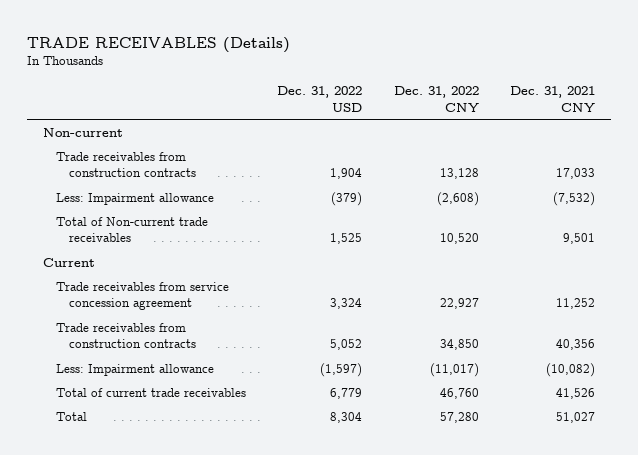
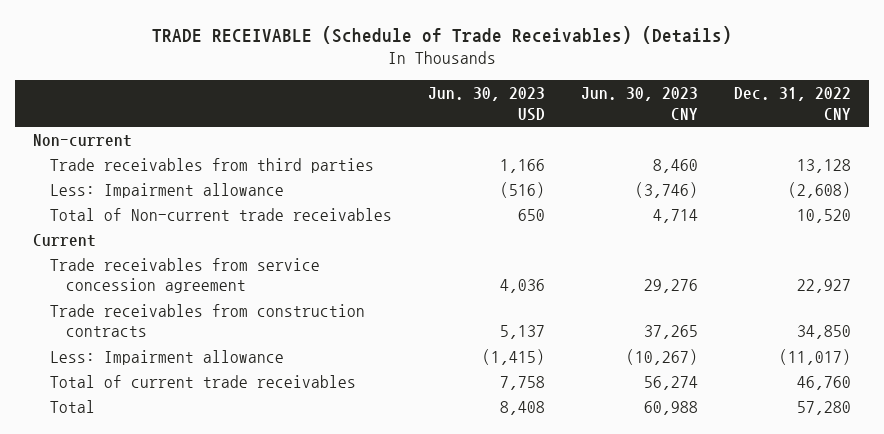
- TRADE RECEIVABLES (Details)
+ TRADE RECEIVABLE (Schedule of Trade Receivables) (Details)
- | Dec. 31, 2022 USD | Dec. 31, 2022 CNY | Dec. 31, 2021 CNY
+ | Jun. 30, 2023 USD | Jun. 30, 2023 CNY | Dec. 31, 2022 CNY
- Trade receivables from construction contracts | 1,904 | 13,128 | 17,033
+ Trade receivables from third parties | 1,166 | 8,460 | 13,128

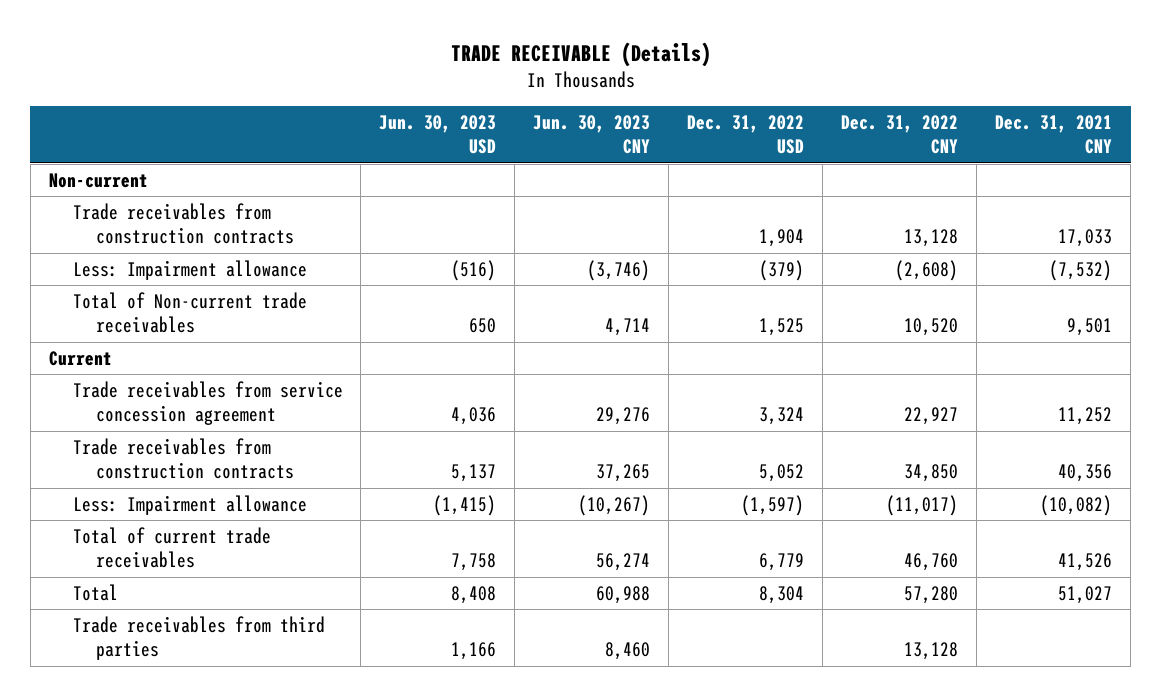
- TRADE RECEIVABLE (Schedule of Trade Receivables) (Details)
+ TRADE RECEIVABLE (Details)
- | Jun. 30, 2023 USD | Jun. 30, 2023 CNY | Dec. 31, 2022 CNY
+ | Jun. 30, 2023 USD | Jun. 30, 2023 CNY | Dec. 31, 2022 USD | Dec. 31, 2022 CNY | Dec. 31, 2021 CNY
+ Trade receivables from construction contracts | | | 1,904 | 13,128 | 17,033
moved down: Trade receivables from third parties | 1,166 | 8,460 | | 13,128 |

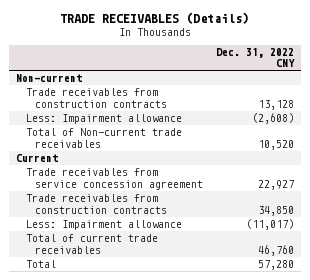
- TRADE RECEIVABLE (Details)
+ TRADE RECEIVABLES (Details)
- | Jun. 30, 2023 USD | Jun. 30, 2023 CNY | Dec. 31, 2022 USD | Dec. 31, 2022 CNY | Dec. 31, 2021 CNY
+ | Dec. 31, 2022 CNY
- Trade receivables from third parties | 1,166 | 8,460 | | 13,128 |

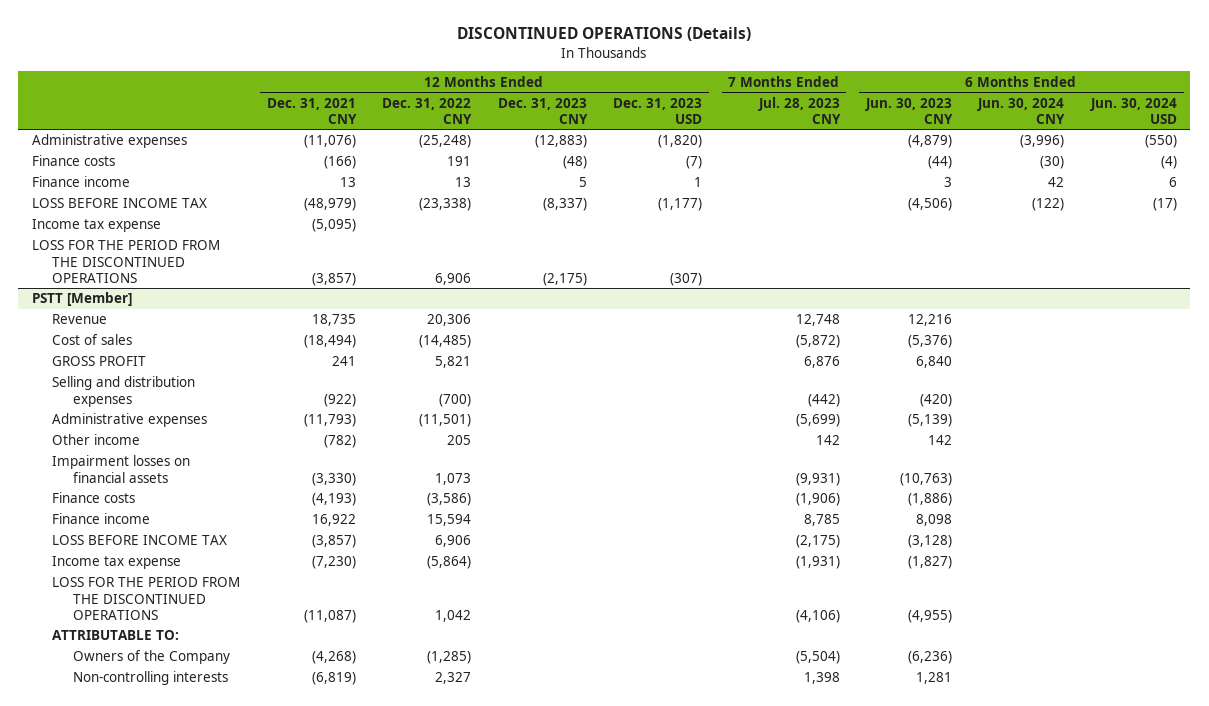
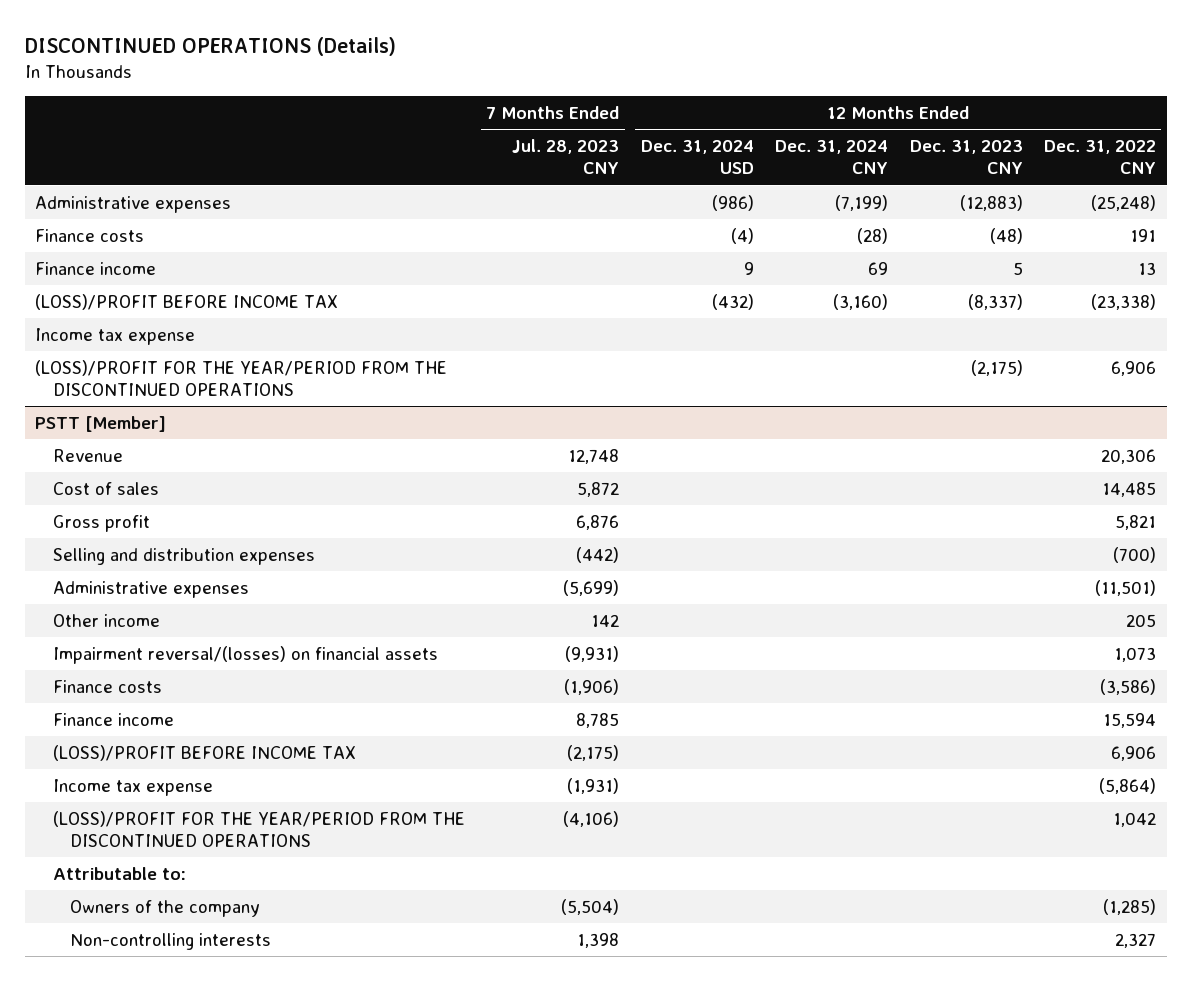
- | 12 Months Ended Dec. 31, 2021 CNY | 12 Months Ended Dec. 31, 2022 CNY | 12 Months Ended Dec. 31, 2023 CNY | 12 Months Ended Dec. 31, 2023 USD | 7 Months Ended Jul. 28, 2023 CNY | 6 Months Ended Jun. 30, 2023 CNY | 6 Months Ended Jun. 30, 2024 CNY | 6 Months Ended Jun. 30, 2024 USD
+ | 7 Months Ended Jul. 28, 2023 CNY | 12 Months Ended Dec. 31, 2024 USD | 12 Months Ended Dec. 31, 2024 CNY | 12 Months Ended Dec. 31, 2023 CNY | 12 Months Ended Dec. 31, 2022 CNY
- LOSS BEFORE INCOME TAX | (48,979) | (23,338) | (8,337) | (1,177) | | (4,506) | (122) | (17)
+ (LOSS)/PROFIT BEFORE INCOME TAX | | (432) | (3,160) | (8,337) | (23,338)
- LOSS FOR THE PERIOD FROM THE DISCONTINUED OPERATIONS | (3,857) | 6,906 | (2,175) | (307) | | | |
+ (LOSS)/PROFIT FOR THE YEAR/PERIOD FROM THE DISCONTINUED OPERATIONS | | | | (2,175) | 6,906
@ PSTT [Member]
- Cost of sales | (18,494) | (14,485) | | | (5,872) | (5,376) | |
- GROSS PROFIT | 241 | 5,821 | | | 6,876 | 6,840 | |
+ Cost of sales | 5,872 | | | | 14,485
+ Gross profit | 6,876 | | | | 5,821
- Impairment losses on financial assets | (3,330) | 1,073 | | | (9,931) | (10,763) | |
+ Impairment reversal/(losses) on financial assets | (9,931) | | | | 1,073
- LOSS BEFORE INCOME TAX | (3,857) | 6,906 | | | (2,175) | (3,128) | |
+ (LOSS)/PROFIT BEFORE INCOME TAX | (2,175) | | | | 6,906
- LOSS FOR THE PERIOD FROM THE DISCONTINUED OPERATIONS | (11,087) | 1,042 | | | (4,106) | (4,955) | |
- ATTRIBUTABLE TO:
- Owners of the Company | (4,268) | (1,285) | | | (5,504) | (6,236) | |
+ (LOSS)/PROFIT FOR THE YEAR/PERIOD FROM THE DISCONTINUED OPERATIONS | (4,106) | | | | 1,042
+ Attributable to:
+ Owners of the company | (5,504) | | | | (1,285)

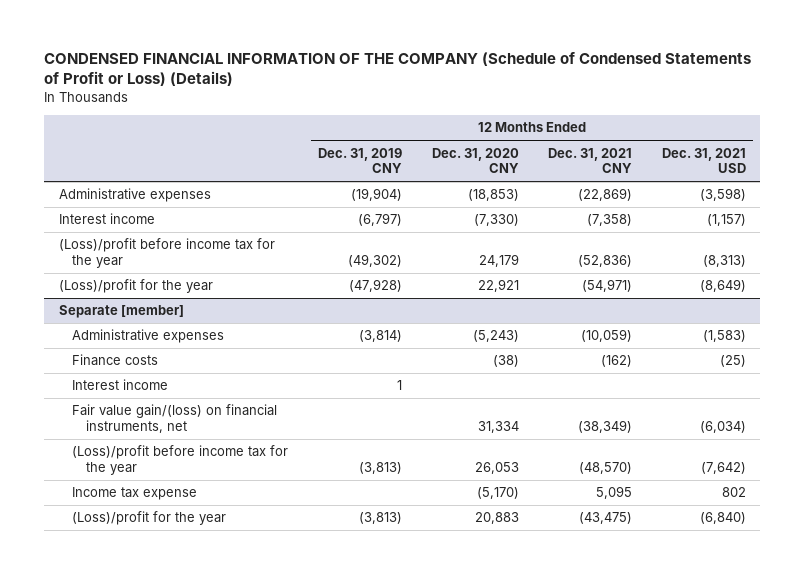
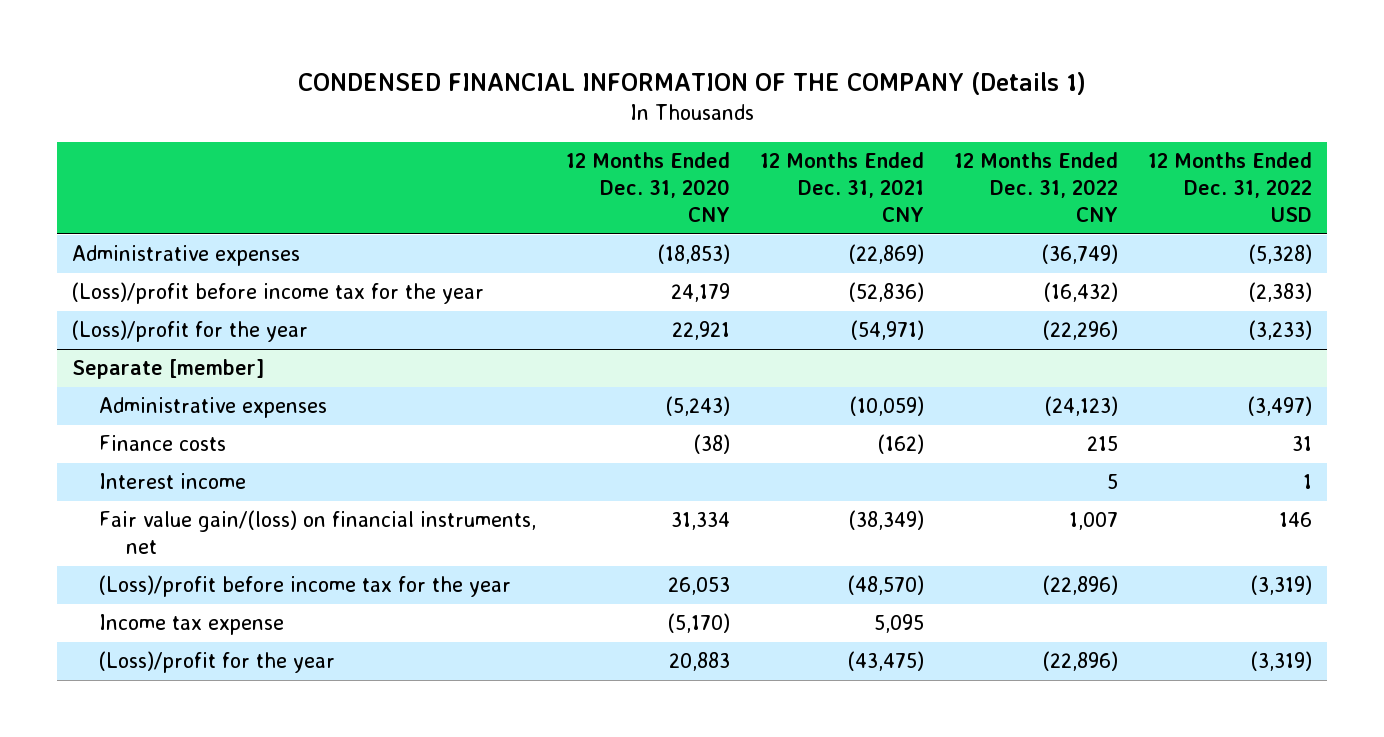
- CONDENSED FINANCIAL INFORMATION OF THE COMPANY (Schedule of Condensed Statements of Profit or Loss) (Details)
+ CONDENSED FINANCIAL INFORMATION OF THE COMPANY (Details 1)
- | 12 Months Ended Dec. 31, 2019 CNY | 12 Months Ended Dec. 31, 2020 CNY | 12 Months Ended Dec. 31, 2021 CNY | 12 Months Ended Dec. 31, 2021 USD
+ | 12 Months Ended Dec. 31, 2020 CNY | 12 Months Ended Dec. 31, 2021 CNY | 12 Months Ended Dec. 31, 2022 CNY | 12 Months Ended Dec. 31, 2022 USD
- Interest income | (6,797) | (7,330) | (7,358) | (1,157)

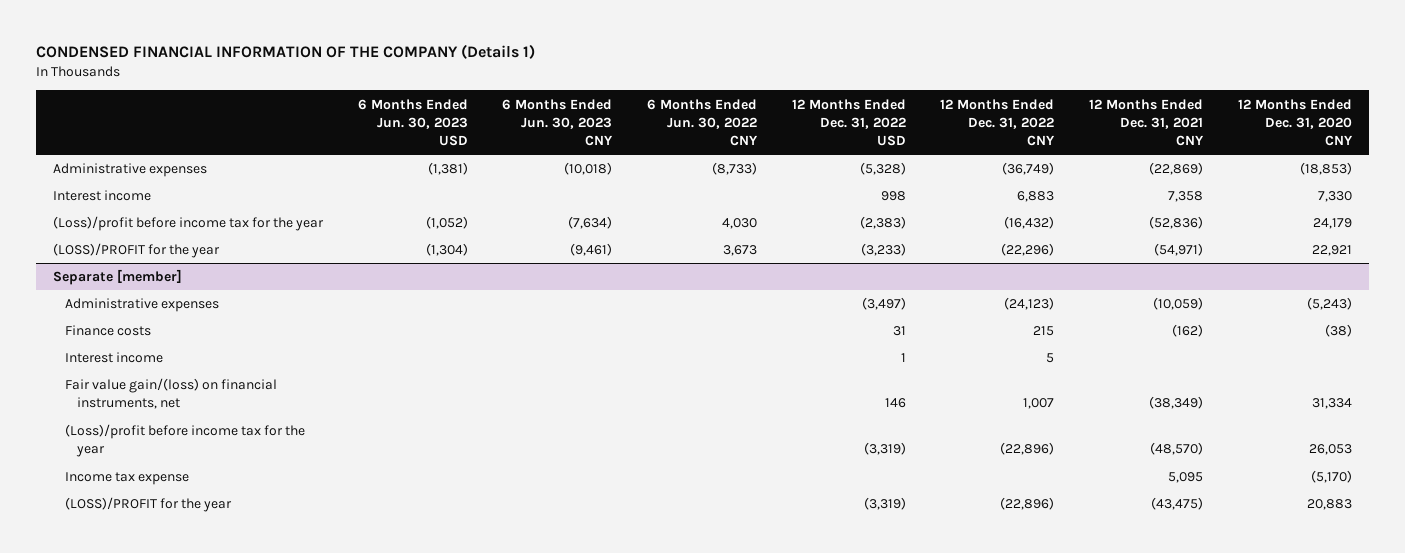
- | 12 Months Ended Dec. 31, 2020 CNY | 12 Months Ended Dec. 31, 2021 CNY | 12 Months Ended Dec. 31, 2022 CNY | 12 Months Ended Dec. 31, 2022 USD
+ | 6 Months Ended Jun. 30, 2023 USD | 6 Months Ended Jun. 30, 2023 CNY | 6 Months Ended Jun. 30, 2022 CNY | 12 Months Ended Dec. 31, 2022 USD | 12 Months Ended Dec. 31, 2022 CNY | 12 Months Ended Dec. 31, 2021 CNY | 12 Months Ended Dec. 31, 2020 CNY
+ Interest income | | | | 998 | 6,883 | 7,358 | 7,330
- (Loss)/profit for the year | 22,921 | (54,971) | (22,296) | (3,233)
+ (LOSS)/PROFIT for the year | (1,304) | (9,461) | 3,673 | (3,233) | (22,296) | (54,971) | 22,921
@ Separate [member]
- (Loss)/profit for the year | 20,883 | (43,475) | (22,896) | (3,319)
+ (LOSS)/PROFIT for the year | | | | (3,319) | (22,896) | (43,475) | 20,883

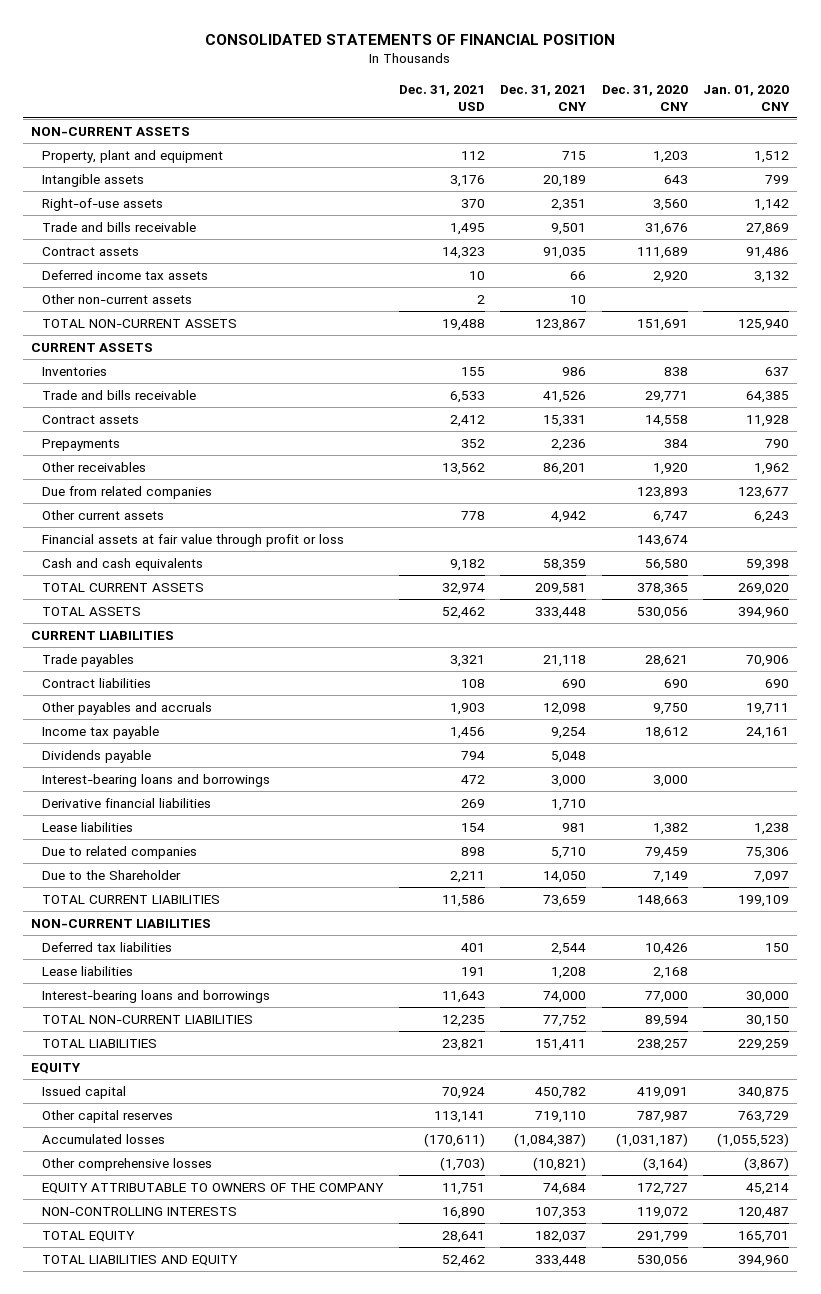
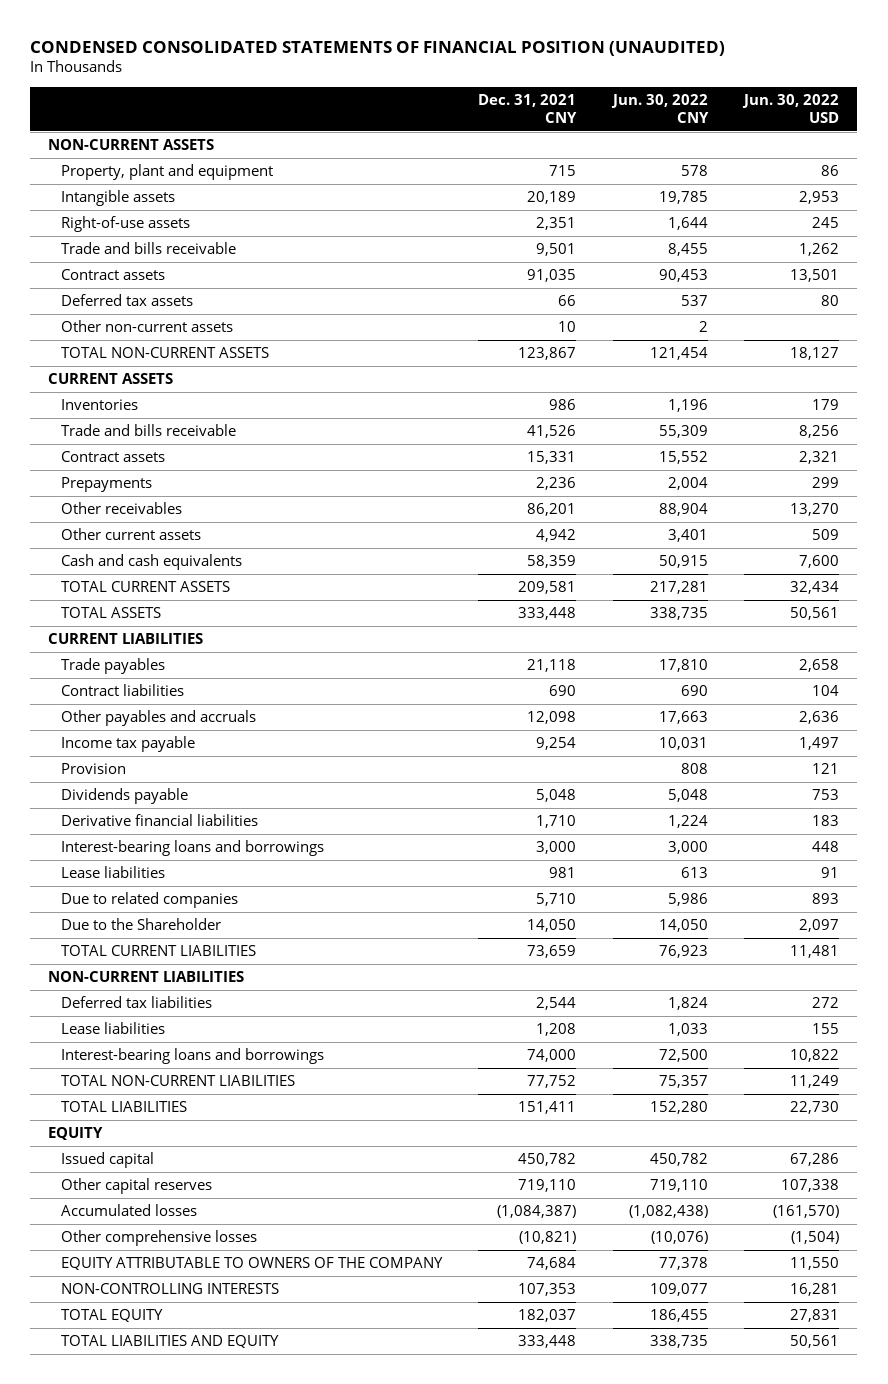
- CONSOLIDATED STATEMENTS OF FINANCIAL POSITION
+ CONDENSED CONSOLIDATED STATEMENTS OF FINANCIAL POSITION (UNAUDITED)
- | Dec. 31, 2021 USD | Dec. 31, 2021 CNY | Dec. 31, 2020 CNY | Jan. 01, 2020 CNY
+ | Dec. 31, 2021 CNY | Jun. 30, 2022 CNY | Jun. 30, 2022 USD
- Deferred income tax assets | 10 | 66 | 2,920 | 3,132
+ Deferred tax assets | 66 | 537 | 80
- Due from related companies | | | 123,893 | 123,677
- Financial assets at fair value through profit or loss | | | 143,674 |
+ Provision | | 808 | 121
moved down: Interest-bearing loans and borrowings | 3,000 | 3,000 | 448

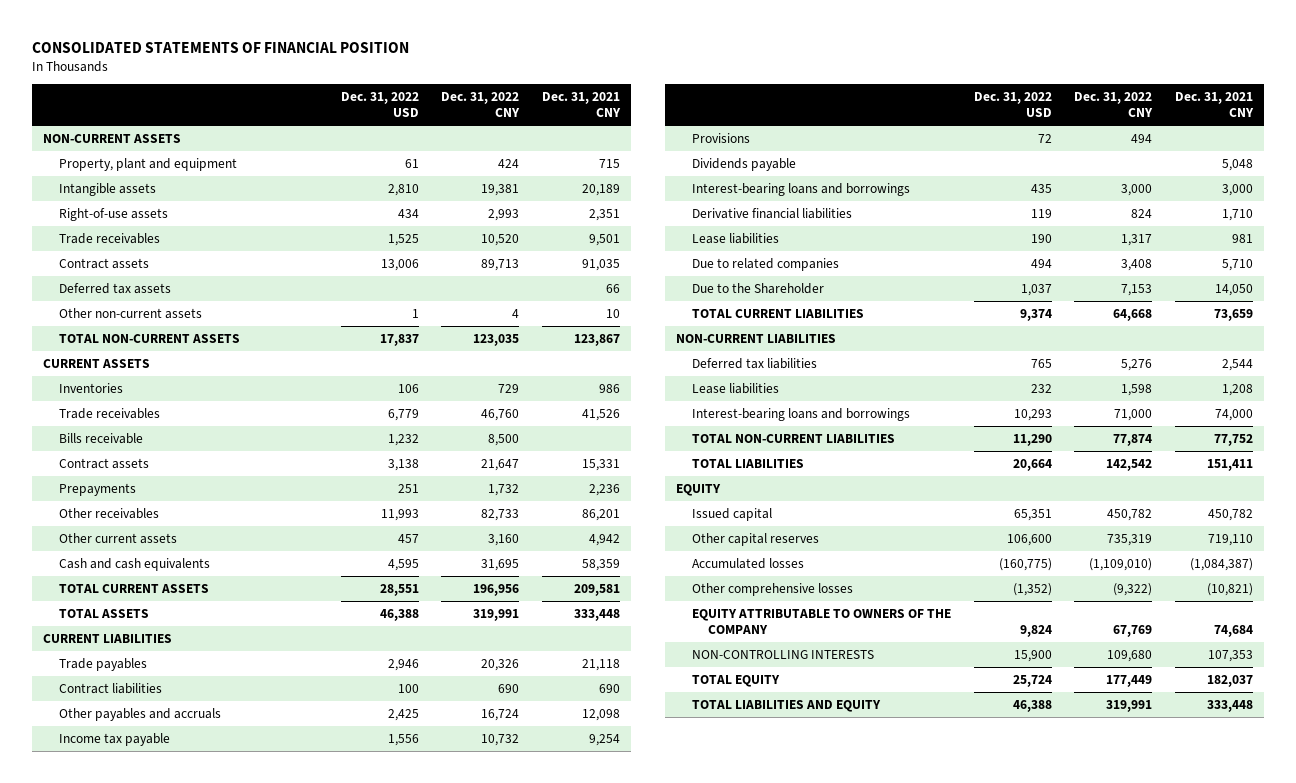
- CONDENSED CONSOLIDATED STATEMENTS OF FINANCIAL POSITION (UNAUDITED)
+ CONSOLIDATED STATEMENTS OF FINANCIAL POSITION
- | Dec. 31, 2021 CNY | Jun. 30, 2022 CNY | Jun. 30, 2022 USD
+ | Dec. 31, 2022 USD | Dec. 31, 2022 CNY | Dec. 31, 2021 CNY
- Trade and bills receivable | 9,501 | 8,455 | 1,262
+ Trade receivables | 1,525 | 10,520 | 9,501
- Trade and bills receivable | 41,526 | 55,309 | 8,256
+ Trade receivables | 6,779 | 46,760 | 41,526
+ Bills receivable | 1,232 | 8,500 |
- Provision | | 808 | 121
+ Provisions | 72 | 494 |
moved down: Derivative financial liabilities | 119 | 824 | 1,710

